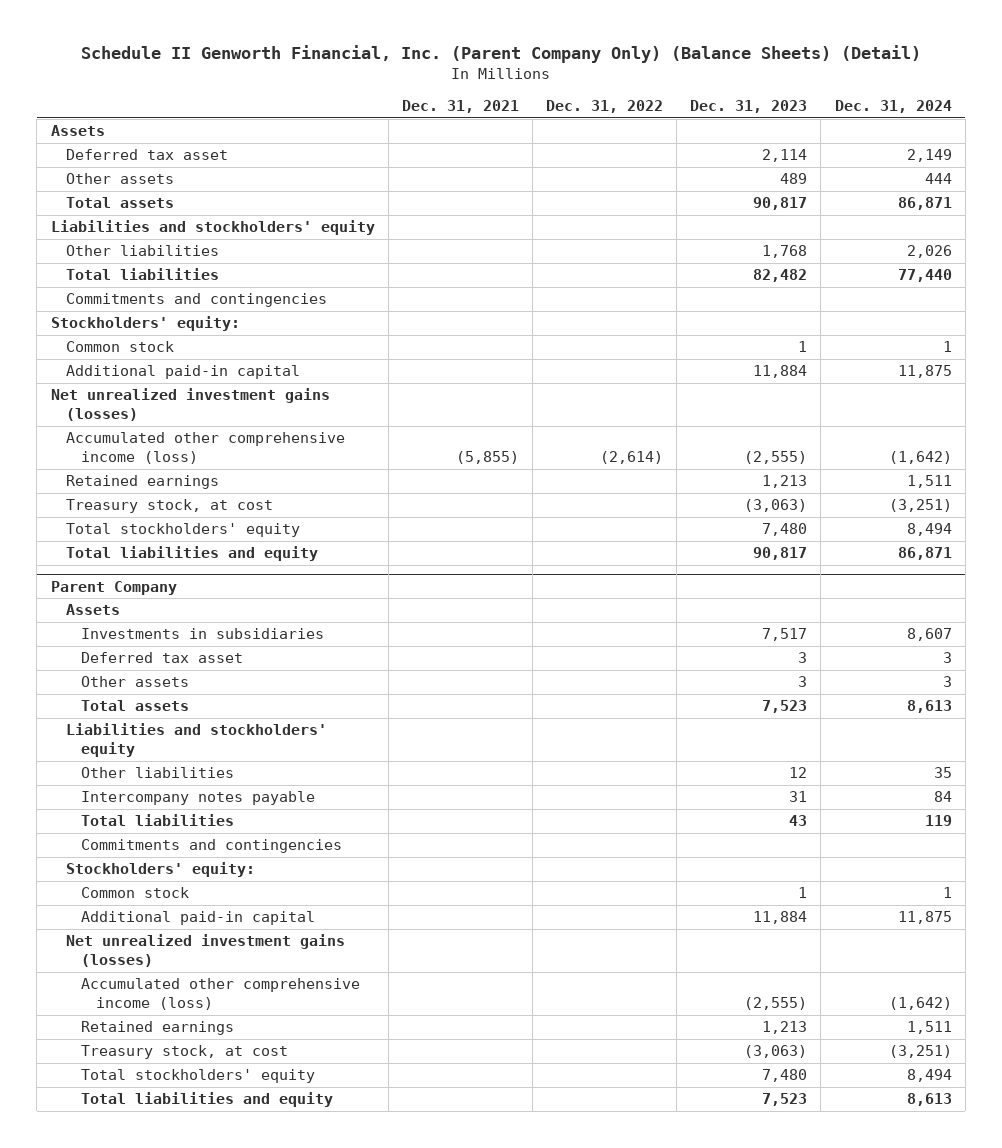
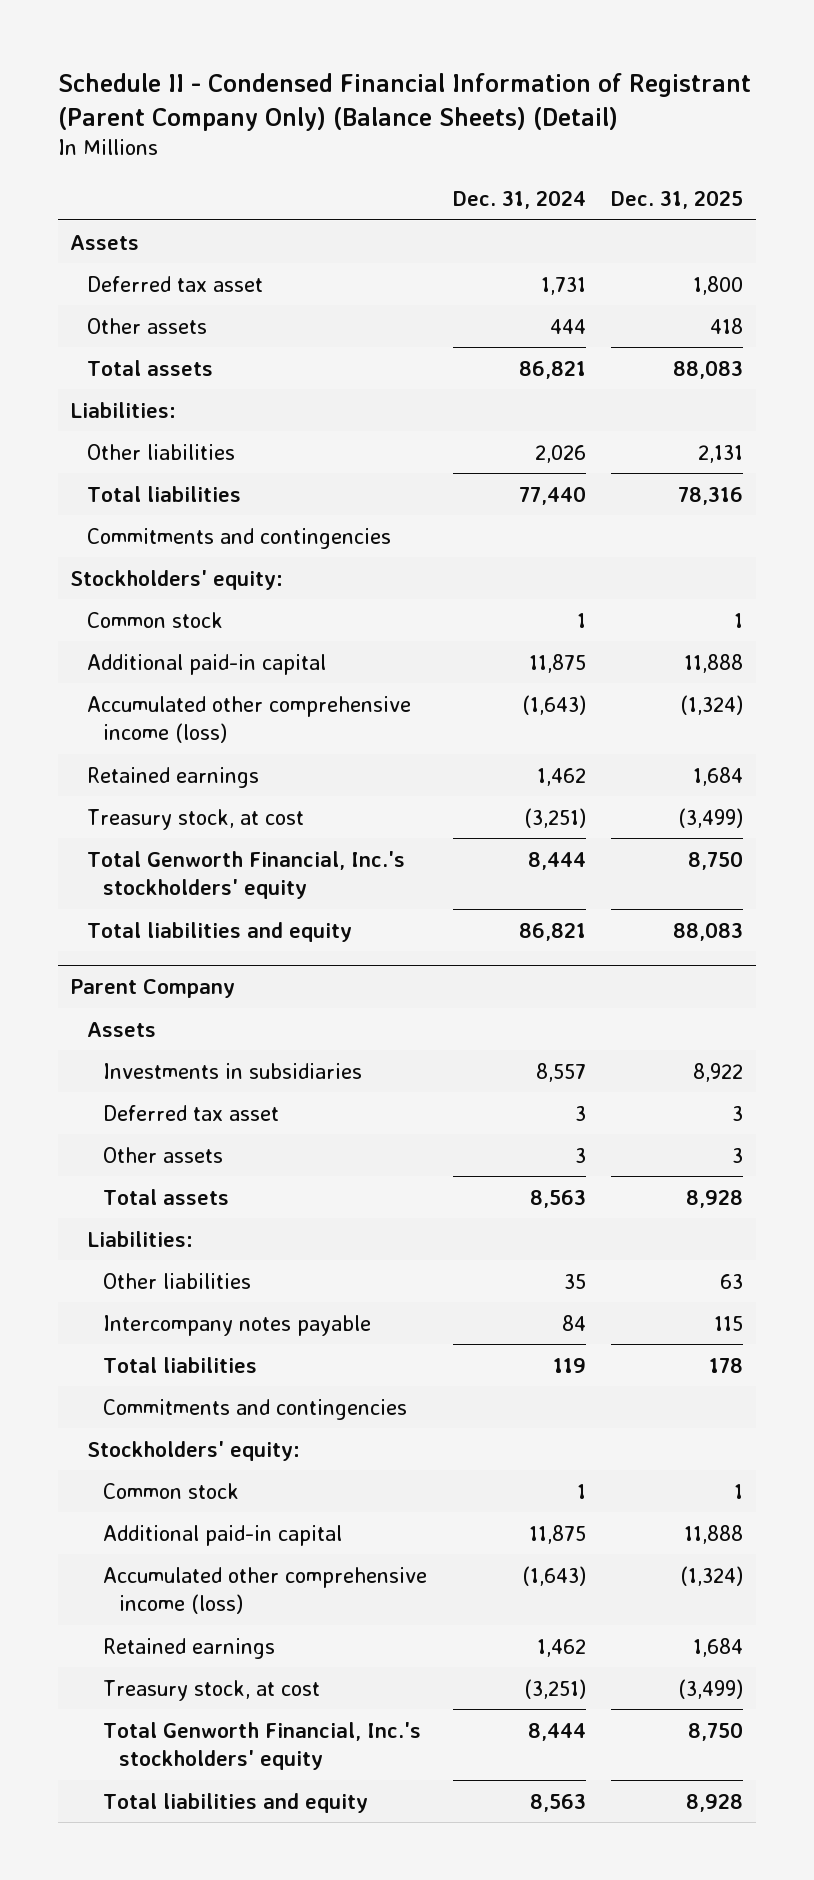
- Schedule II Genworth Financial, Inc. (Parent Company Only) (Balance Sheets) (Detail)
+ Schedule II - Condensed Financial Information of Registrant (Parent Company Only) (Balance Sheets) (Detail)
- | Dec. 31, 2021 | Dec. 31, 2022 | Dec. 31, 2023 | Dec. 31, 2024
+ | Dec. 31, 2024 | Dec. 31, 2025
- Deferred tax asset | | | 2,114 | 2,149
+ Deferred tax asset | 1,731 | 1,800
- Total assets | | | 90,817 | 86,871
- Liabilities and stockholders' equity
+ Total assets | 86,821 | 88,083
+ Liabilities:
- Net unrealized investment gains (losses)
- Accumulated other comprehensive income (loss) | (5,855) | (2,614) | (2,555) | (1,642)
- Retained earnings | | | 1,213 | 1,511
+ Accumulated other comprehensive income (loss) | (1,643) | (1,324)
+ Retained earnings | 1,462 | 1,684
- Total stockholders' equity | | | 7,480 | 8,494
- Total liabilities and equity | | | 90,817 | 86,871
+ Total Genworth Financial, Inc.'s stockholders' equity | 8,444 | 8,750
+ Total liabilities and equity | 86,821 | 88,083
@ Parent Company
- Investments in subsidiaries | | | 7,517 | 8,607
+ Investments in subsidiaries | 8,557 | 8,922
- Total assets | | | 7,523 | 8,613
- Liabilities and stockholders' equity
+ Total assets | 8,563 | 8,928
+ Liabilities:
- Net unrealized investment gains (losses)
- Accumulated other comprehensive income (loss) | | | (2,555) | (1,642)
- Retained earnings | | | 1,213 | 1,511
+ Accumulated other comprehensive income (loss) | (1,643) | (1,324)
+ Retained earnings | 1,462 | 1,684
- Total stockholders' equity | | | 7,480 | 8,494
- Total liabilities and equity | | | 7,523 | 8,613
+ Total Genworth Financial, Inc.'s stockholders' equity | 8,444 | 8,750
+ Total liabilities and equity | 8,563 | 8,928

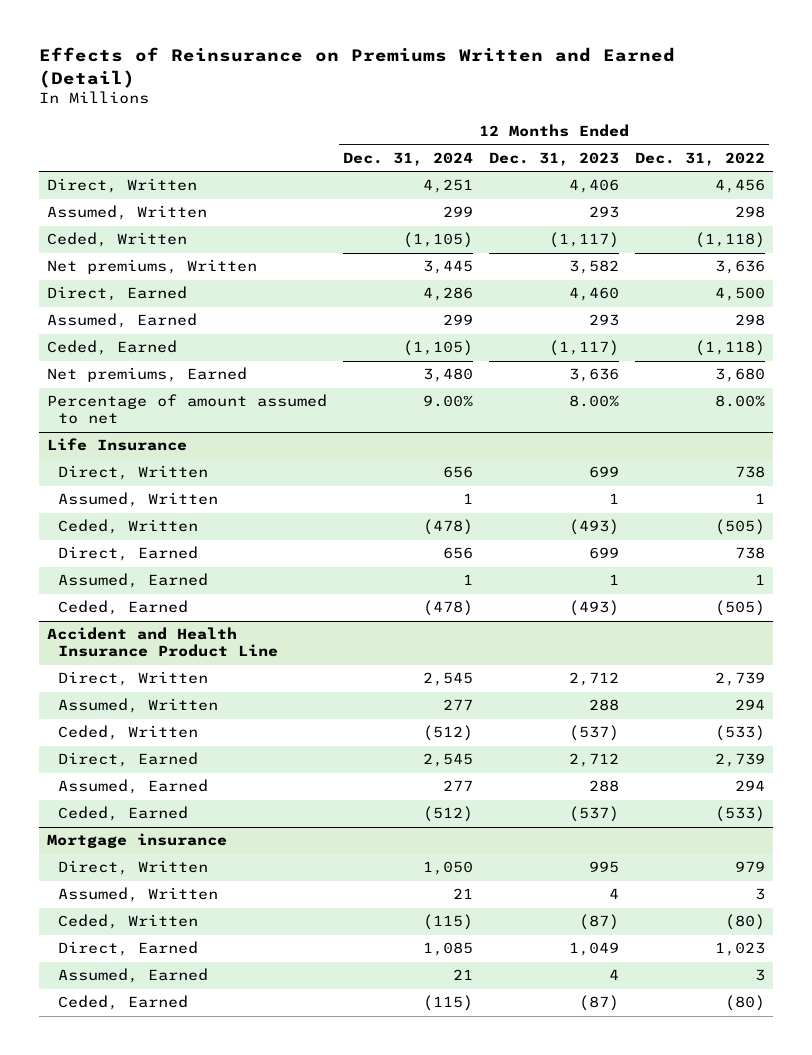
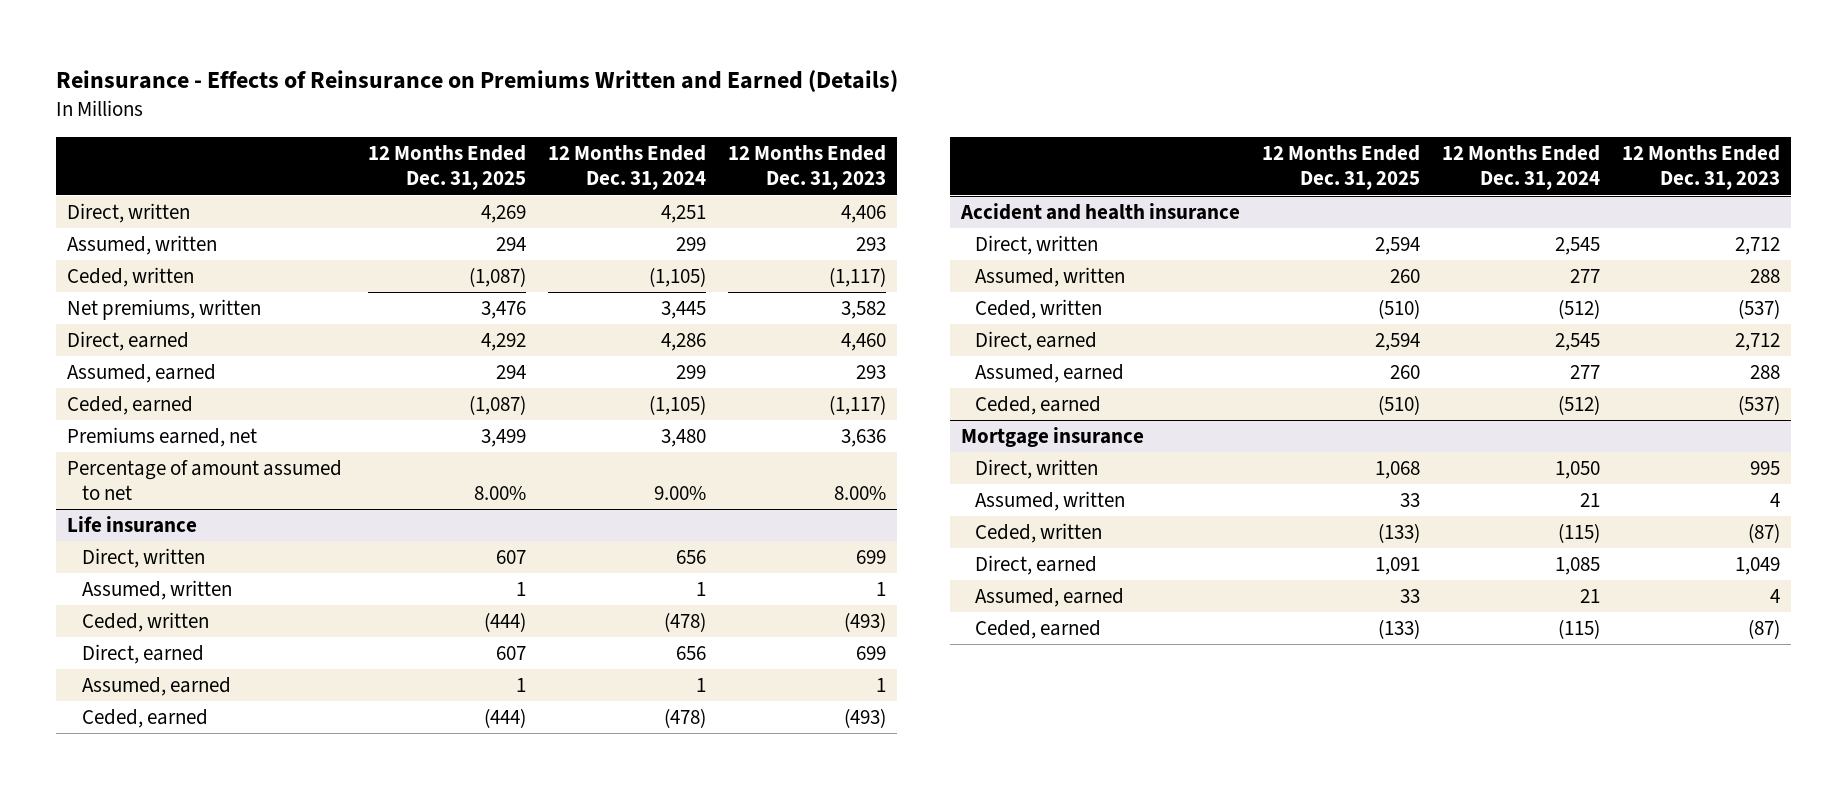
- Effects of Reinsurance on Premiums Written and Earned (Detail)
+ Reinsurance - Effects of Reinsurance on Premiums Written and Earned (Details)
- | 12 Months Ended Dec. 31, 2024 | 12 Months Ended Dec. 31, 2023 | 12 Months Ended Dec. 31, 2022
+ | 12 Months Ended Dec. 31, 2025 | 12 Months Ended Dec. 31, 2024 | 12 Months Ended Dec. 31, 2023
- Direct, Written | 4,251 | 4,406 | 4,456
- Assumed, Written | 299 | 293 | 298
- Ceded, Written | (1,105) | (1,117) | (1,118)
- Net premiums, Written | 3,445 | 3,582 | 3,636
- Direct, Earned | 4,286 | 4,460 | 4,500
- Assumed, Earned | 299 | 293 | 298
- Ceded, Earned | (1,105) | (1,117) | (1,118)
- Net premiums, Earned | 3,480 | 3,636 | 3,680
+ Direct, written | 4,269 | 4,251 | 4,406
+ Assumed, written | 294 | 299 | 293
+ Ceded, written | (1,087) | (1,105) | (1,117)
+ Net premiums, written | 3,476 | 3,445 | 3,582
+ Direct, earned | 4,292 | 4,286 | 4,460
+ Assumed, earned | 294 | 299 | 293
+ Ceded, earned | (1,087) | (1,105) | (1,117)
+ Premiums earned, net | 3,499 | 3,480 | 3,636
- Life Insurance
- Direct, Written | 656 | 699 | 738
- Assumed, Written | 1 | 1 | 1
- Ceded, Written | (478) | (493) | (505)
- Direct, Earned | 656 | 699 | 738
- Assumed, Earned | 1 | 1 | 1
- Ceded, Earned | (478) | (493) | (505)
- Accident and Health Insurance Product Line
- Direct, Written | 2,545 | 2,712 | 2,739
- Assumed, Written | 277 | 288 | 294
- Ceded, Written | (512) | (537) | (533)
- Direct, Earned | 2,545 | 2,712 | 2,739
- Assumed, Earned | 277 | 288 | 294
- Ceded, Earned | (512) | (537) | (533)
+ Life insurance
+ Direct, written | 607 | 656 | 699
+ Assumed, written | 1 | 1 | 1
+ Ceded, written | (444) | (478) | (493)
+ Direct, earned | 607 | 656 | 699
+ Assumed, earned | 1 | 1 | 1
+ Ceded, earned | (444) | (478) | (493)
+ Accident and health insurance
+ Direct, written | 2,594 | 2,545 | 2,712
+ Assumed, written | 260 | 277 | 288
+ Ceded, written | (510) | (512) | (537)
+ Direct, earned | 2,594 | 2,545 | 2,712
+ Assumed, earned | 260 | 277 | 288
+ Ceded, earned | (510) | (512) | (537)
@ Mortgage insurance
- Direct, Written | 1,050 | 995 | 979
- Assumed, Written | 21 | 4 | 3
- Ceded, Written | (115) | (87) | (80)
- Direct, Earned | 1,085 | 1,049 | 1,023
- Assumed, Earned | 21 | 4 | 3
- Ceded, Earned | (115) | (87) | (80)
+ Direct, written | 1,068 | 1,050 | 995
+ Assumed, written | 33 | 21 | 4
+ Ceded, written | (133) | (115) | (87)
+ Direct, earned | 1,091 | 1,085 | 1,049
+ Assumed, earned | 33 | 21 | 4
+ Ceded, earned | (133) | (115) | (87)

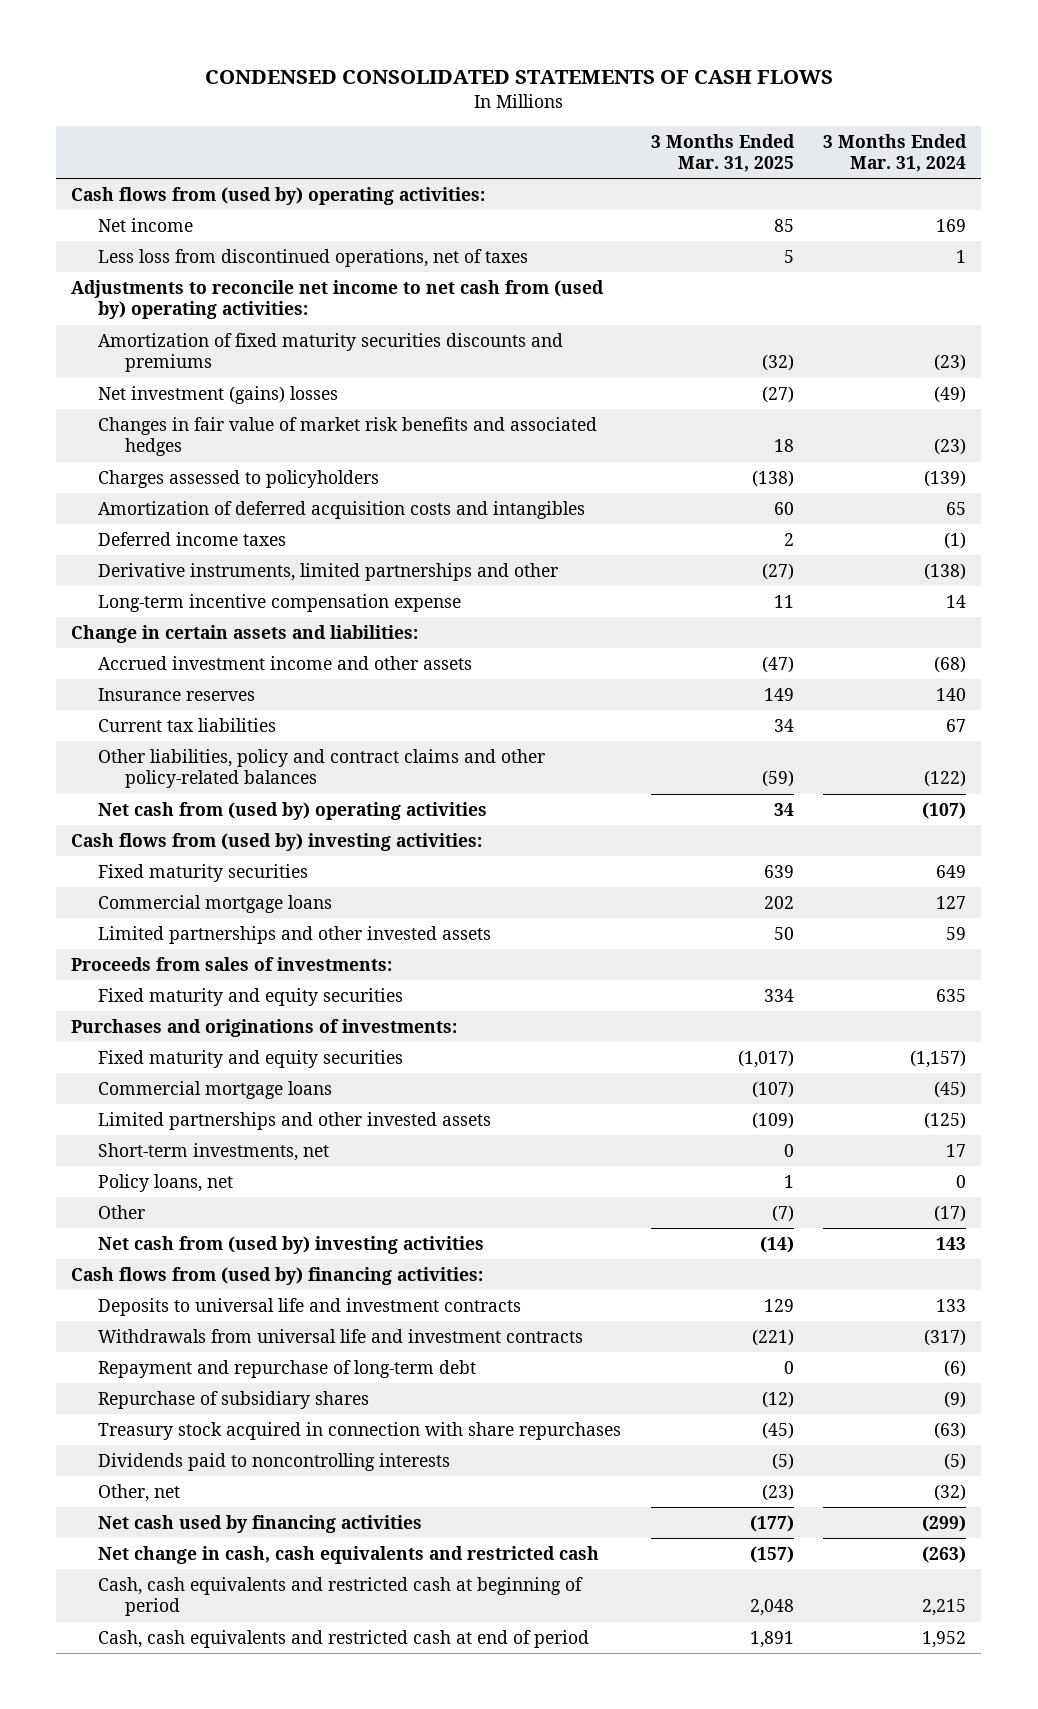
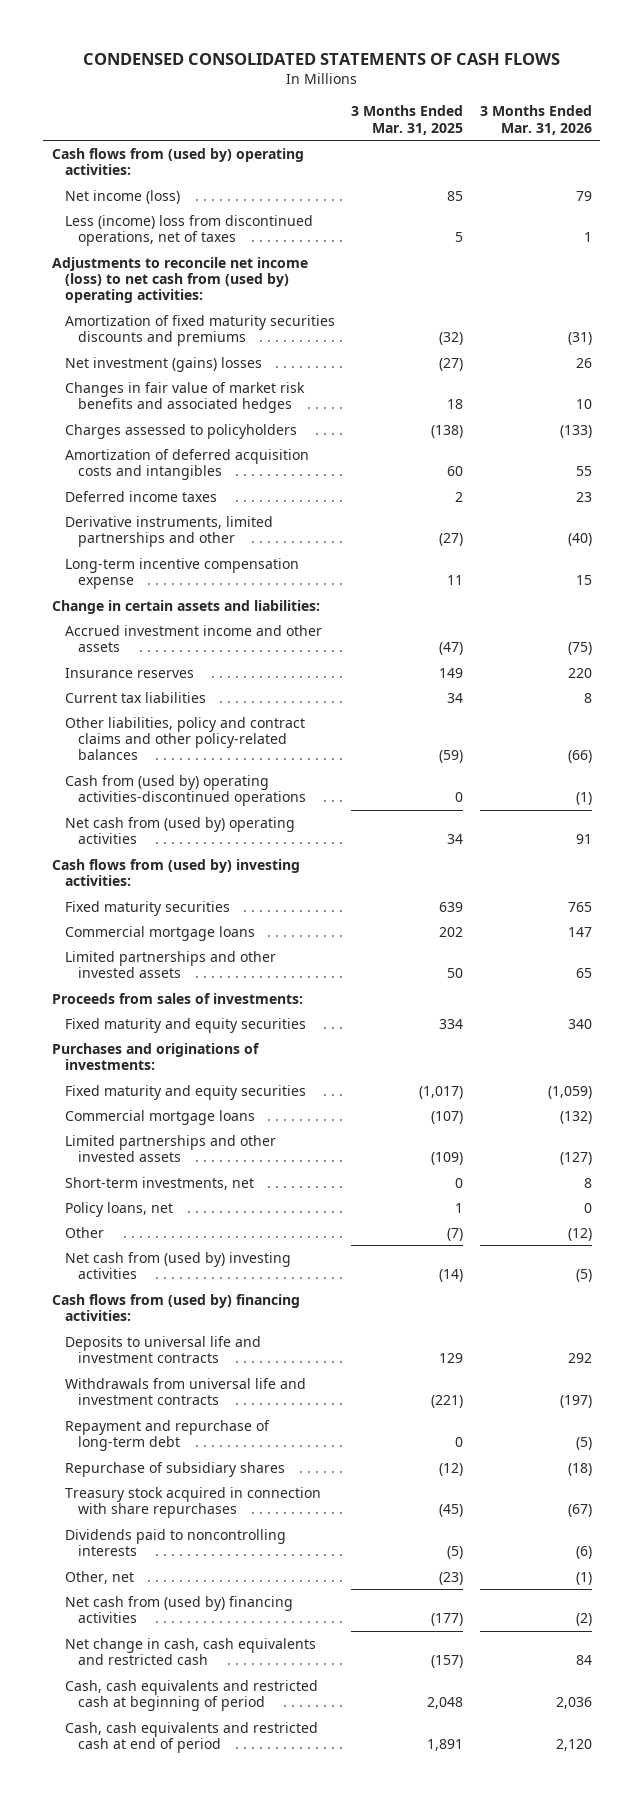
- | 3 Months Ended Mar. 31, 2025 | 3 Months Ended Mar. 31, 2024
+ | 3 Months Ended Mar. 31, 2025 | 3 Months Ended Mar. 31, 2026
- Net income | 85 | 169
- Less loss from discontinued operations, net of taxes | 5 | 1
- Adjustments to reconcile net income to net cash from (used by) operating activities:
+ Net income (loss) | 85 | 79
+ Less (income) loss from discontinued operations, net of taxes | 5 | 1
+ Adjustments to reconcile net income (loss) to net cash from (used by) operating activities:
+ Cash from (used by) operating activities-discontinued operations | 0 | (1)
- Net cash used by financing activities | (177) | (299)
+ Net cash from (used by) financing activities | (177) | (2)

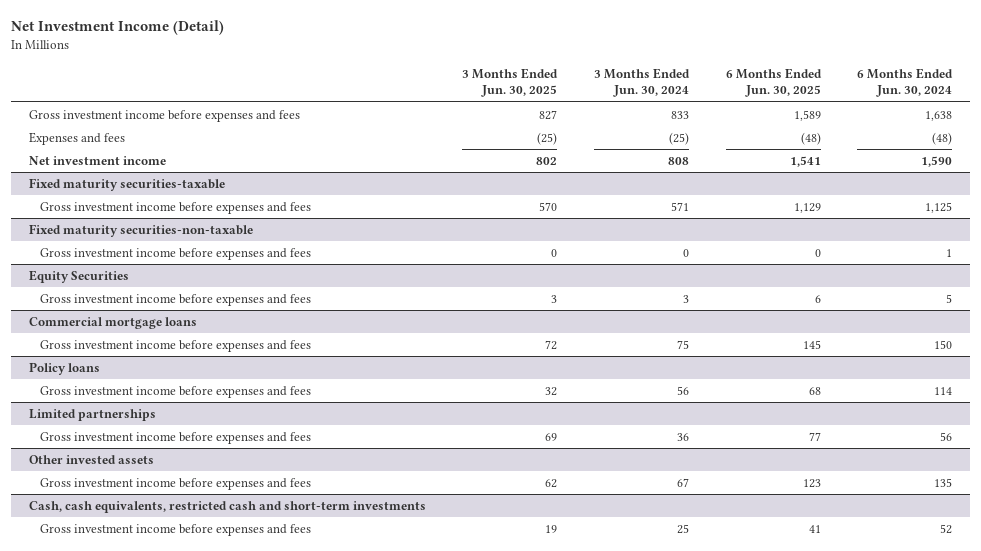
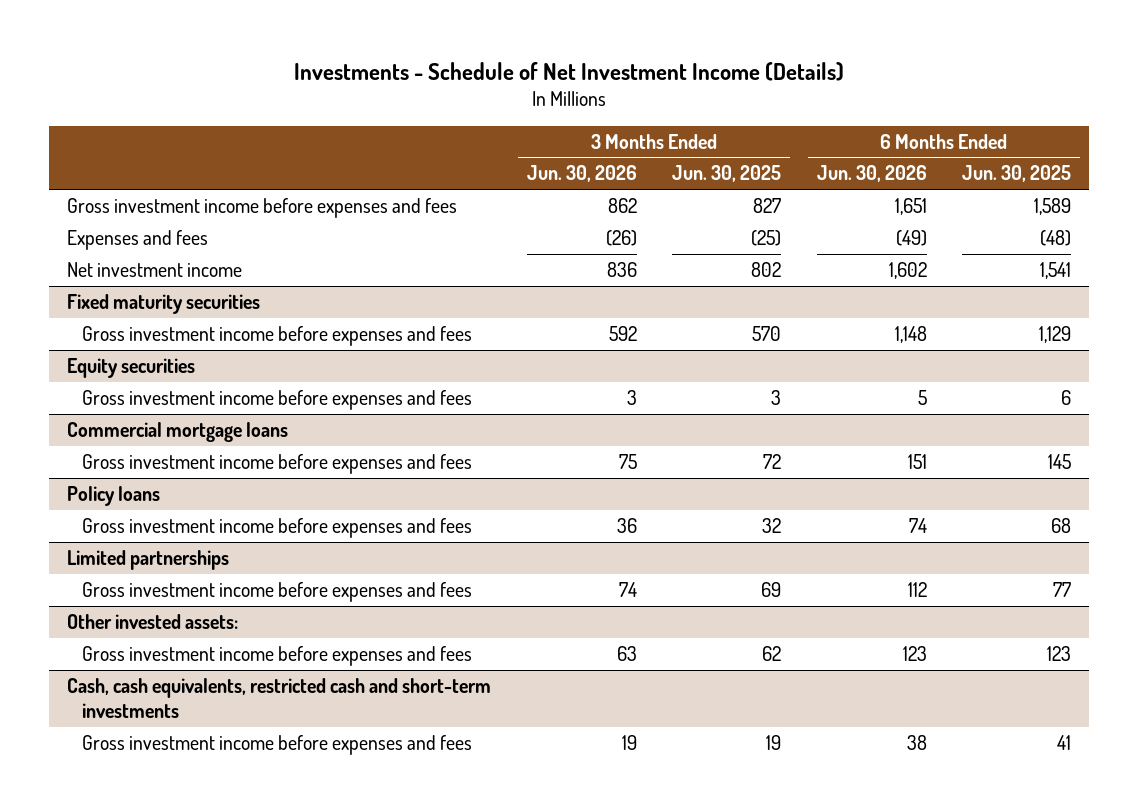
- Net Investment Income (Detail)
+ Investments - Schedule of Net Investment Income (Details)
- | 3 Months Ended Jun. 30, 2025 | 3 Months Ended Jun. 30, 2024 | 6 Months Ended Jun. 30, 2025 | 6 Months Ended Jun. 30, 2024
+ | 3 Months Ended Jun. 30, 2026 | 3 Months Ended Jun. 30, 2025 | 6 Months Ended Jun. 30, 2026 | 6 Months Ended Jun. 30, 2025
- Fixed maturity securities-taxable
+ Fixed maturity securities
- Fixed maturity securities-non-taxable
- Gross investment income before expenses and fees | 0 | 0 | 0 | 1
- Equity Securities
+ Equity securities
- Other invested assets
+ Other invested assets:

